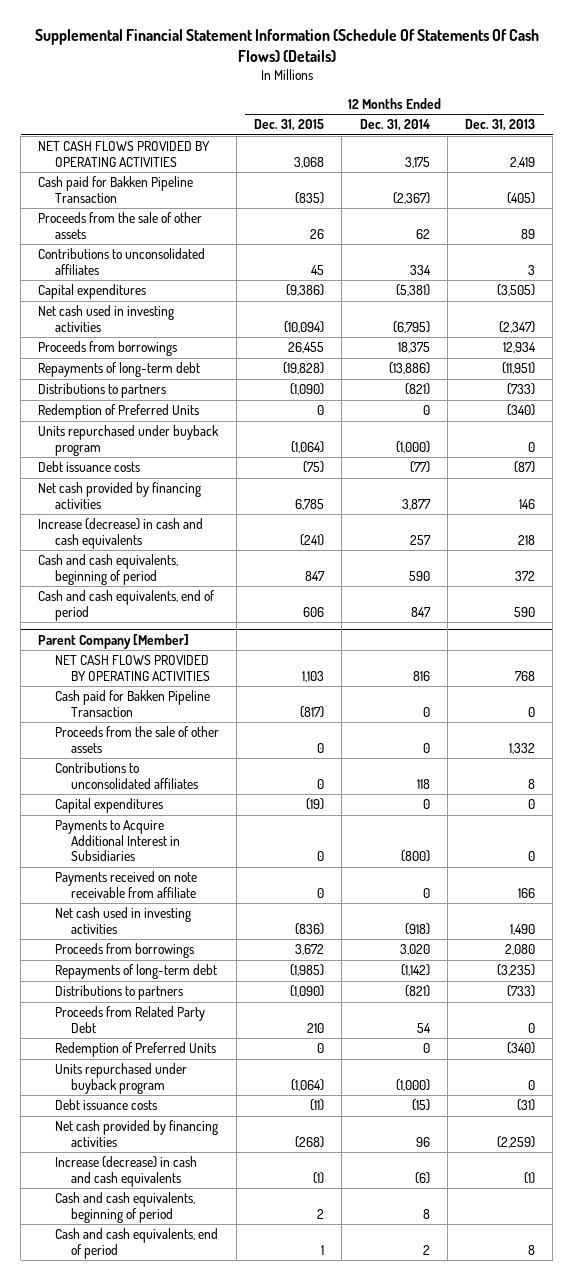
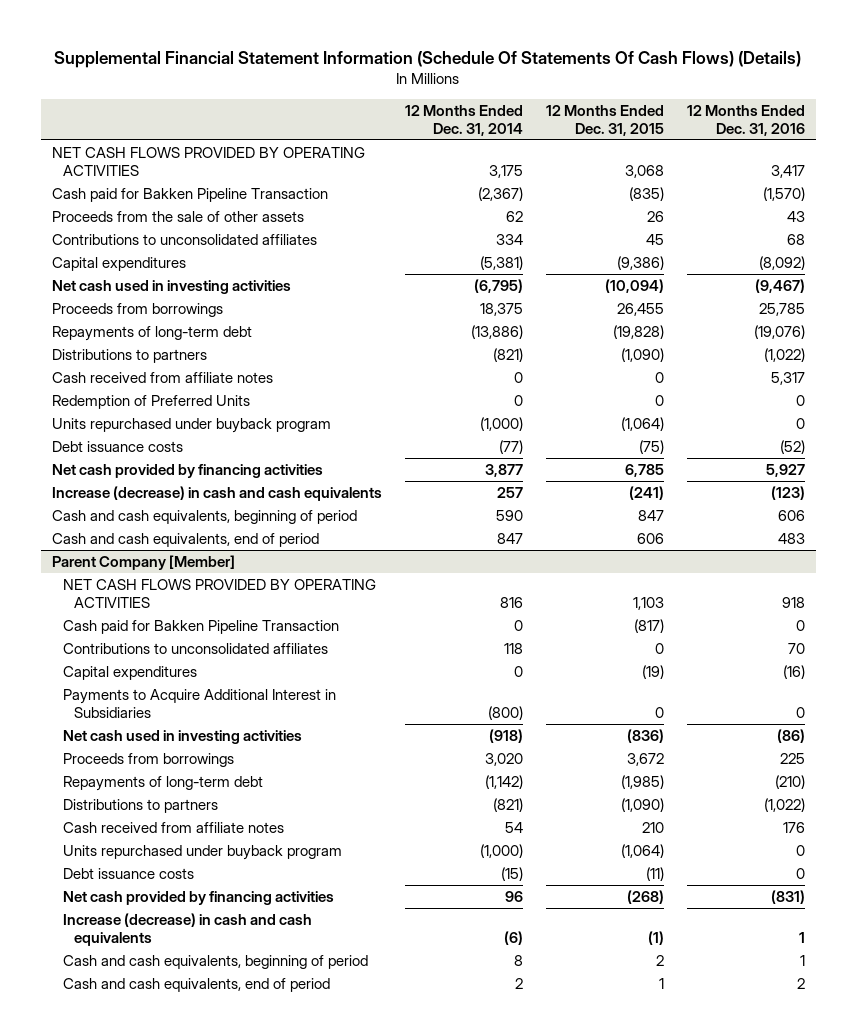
- | 12 Months Ended Dec. 31, 2015 | 12 Months Ended Dec. 31, 2014 | 12 Months Ended Dec. 31, 2013
+ | 12 Months Ended Dec. 31, 2014 | 12 Months Ended Dec. 31, 2015 | 12 Months Ended Dec. 31, 2016
+ Cash received from affiliate notes | 0 | 0 | 5,317
@ Parent Company [Member]
- Proceeds from the sale of other assets | 0 | 0 | 1,332
- Payments received on note receivable from affiliate | 0 | 0 | 166
- Proceeds from Related Party Debt | 210 | 54 | 0
- Redemption of Preferred Units | 0 | 0 | (340)
+ Cash received from affiliate notes | 54 | 210 | 176

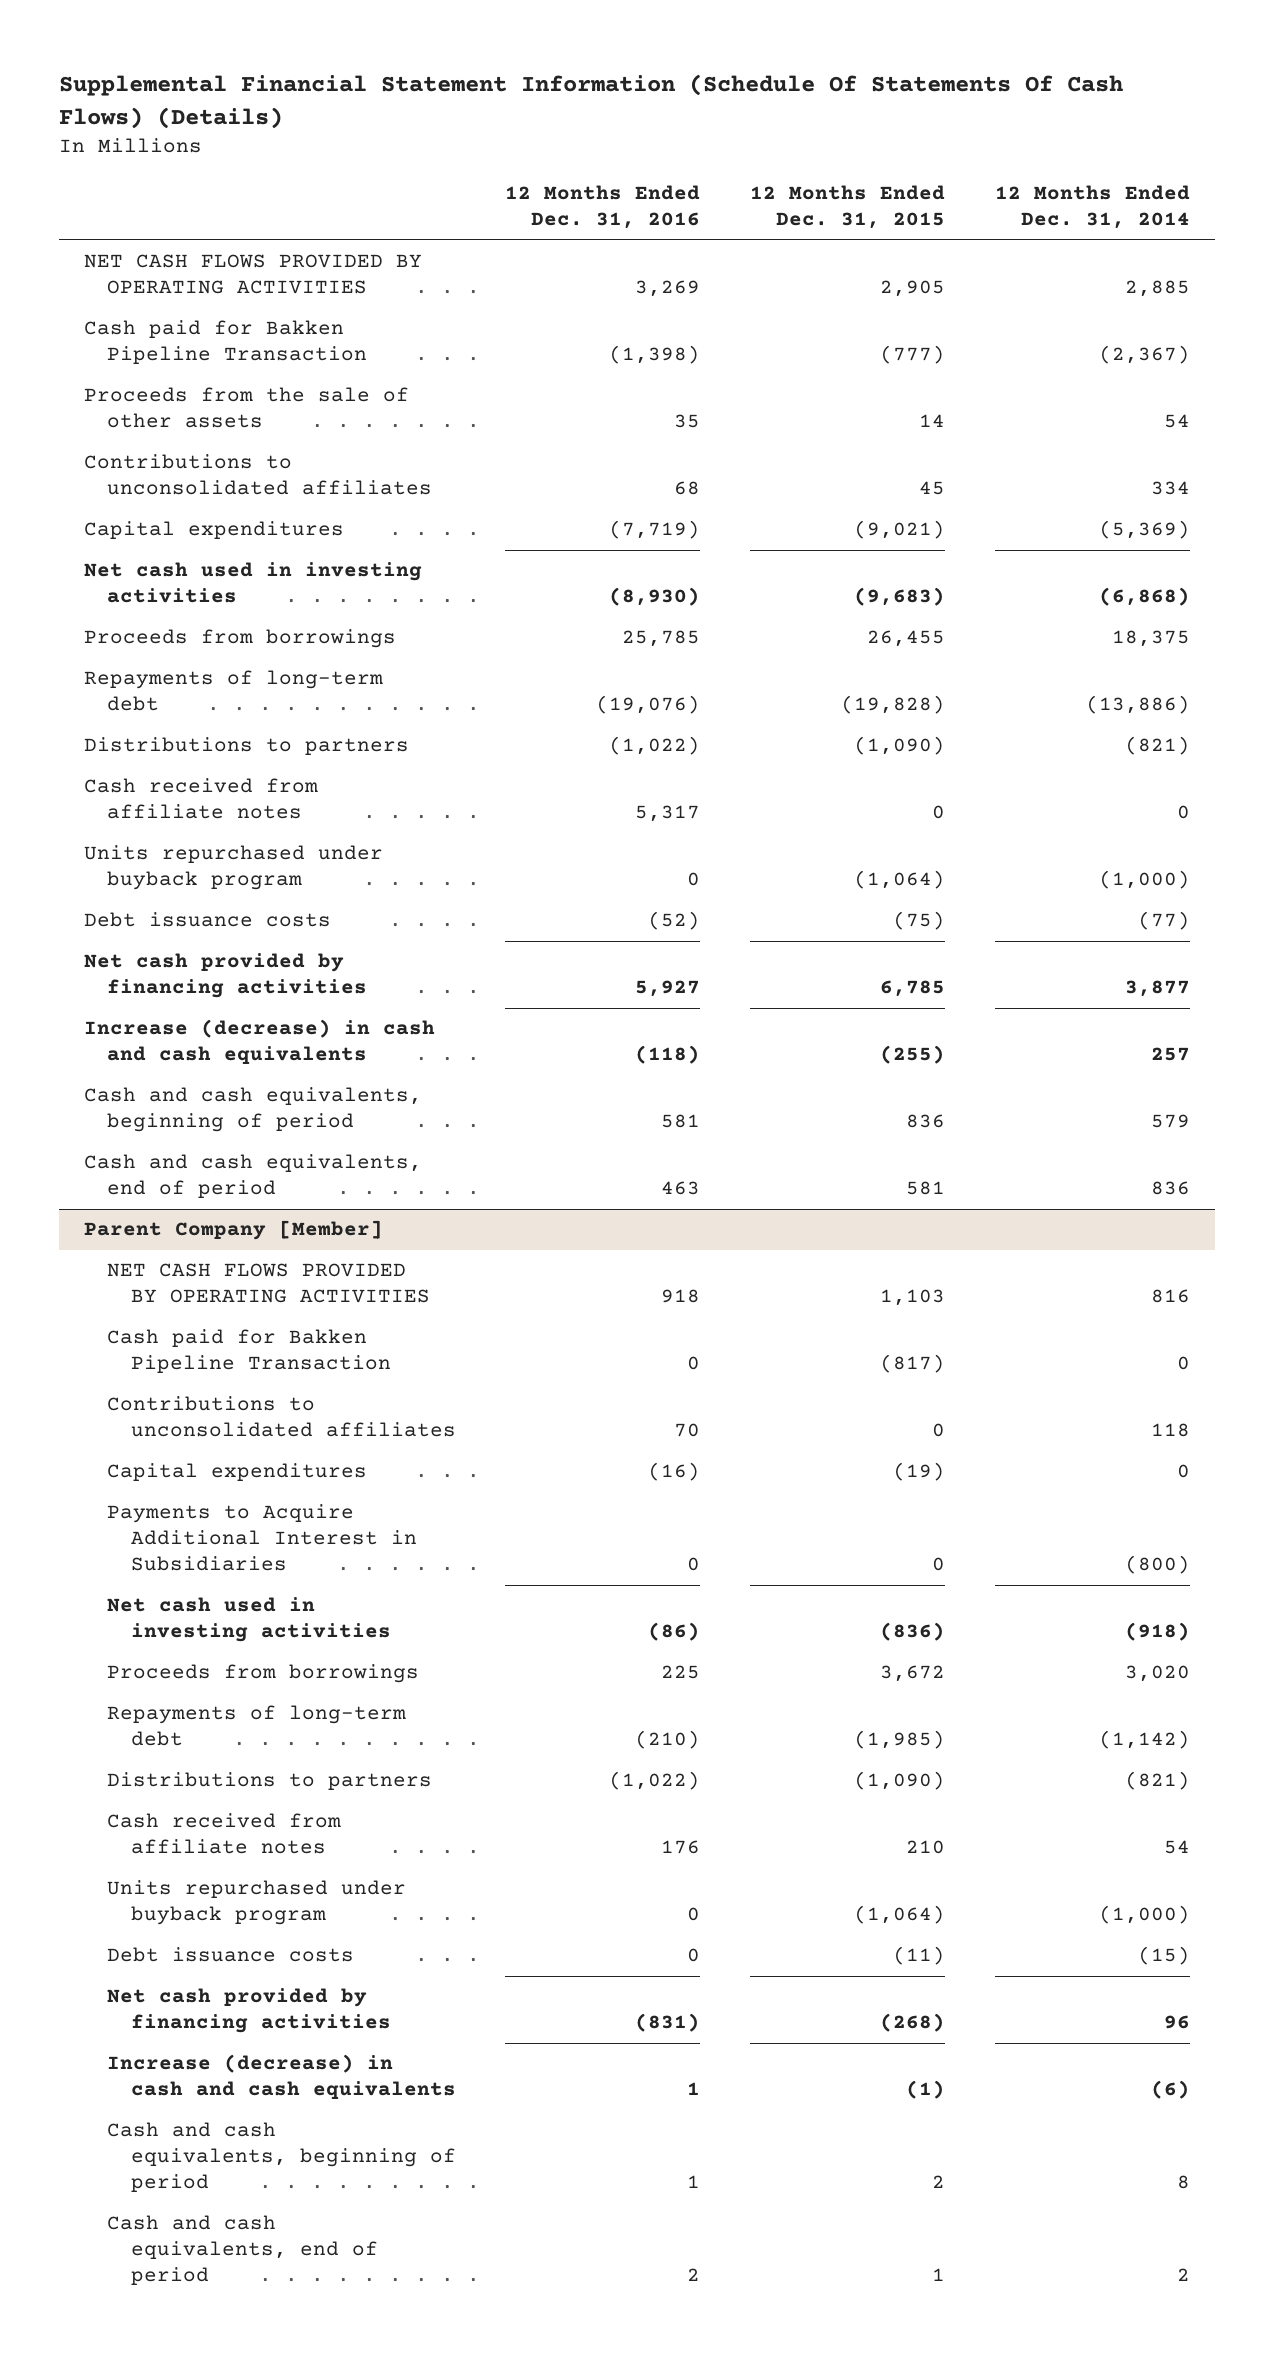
- | 12 Months Ended Dec. 31, 2014 | 12 Months Ended Dec. 31, 2015 | 12 Months Ended Dec. 31, 2016
+ | 12 Months Ended Dec. 31, 2016 | 12 Months Ended Dec. 31, 2015 | 12 Months Ended Dec. 31, 2014
- NET CASH FLOWS PROVIDED BY OPERATING ACTIVITIES | 3,175 | 3,068 | 3,417
- Cash paid for Bakken Pipeline Transaction | (2,367) | (835) | (1,570)
- Proceeds from the sale of other assets | 62 | 26 | 43
+ NET CASH FLOWS PROVIDED BY OPERATING ACTIVITIES | 3,269 | 2,905 | 2,885
+ Cash paid for Bakken Pipeline Transaction | (1,398) | (777) | (2,367)
+ Proceeds from the sale of other assets | 35 | 14 | 54
- Capital expenditures | (5,381) | (9,386) | (8,092)
- Net cash used in investing activities | (6,795) | (10,094) | (9,467)
+ Capital expenditures | (7,719) | (9,021) | (5,369)
+ Net cash used in investing activities | (8,930) | (9,683) | (6,868)
- Redemption of Preferred Units | 0 | 0 | 0
- Increase (decrease) in cash and cash equivalents | 257 | (241) | (123)
- Cash and cash equivalents, beginning of period | 590 | 847 | 606
- Cash and cash equivalents, end of period | 847 | 606 | 483
+ Increase (decrease) in cash and cash equivalents | (118) | (255) | 257
+ Cash and cash equivalents, beginning of period | 581 | 836 | 579
+ Cash and cash equivalents, end of period | 463 | 581 | 836

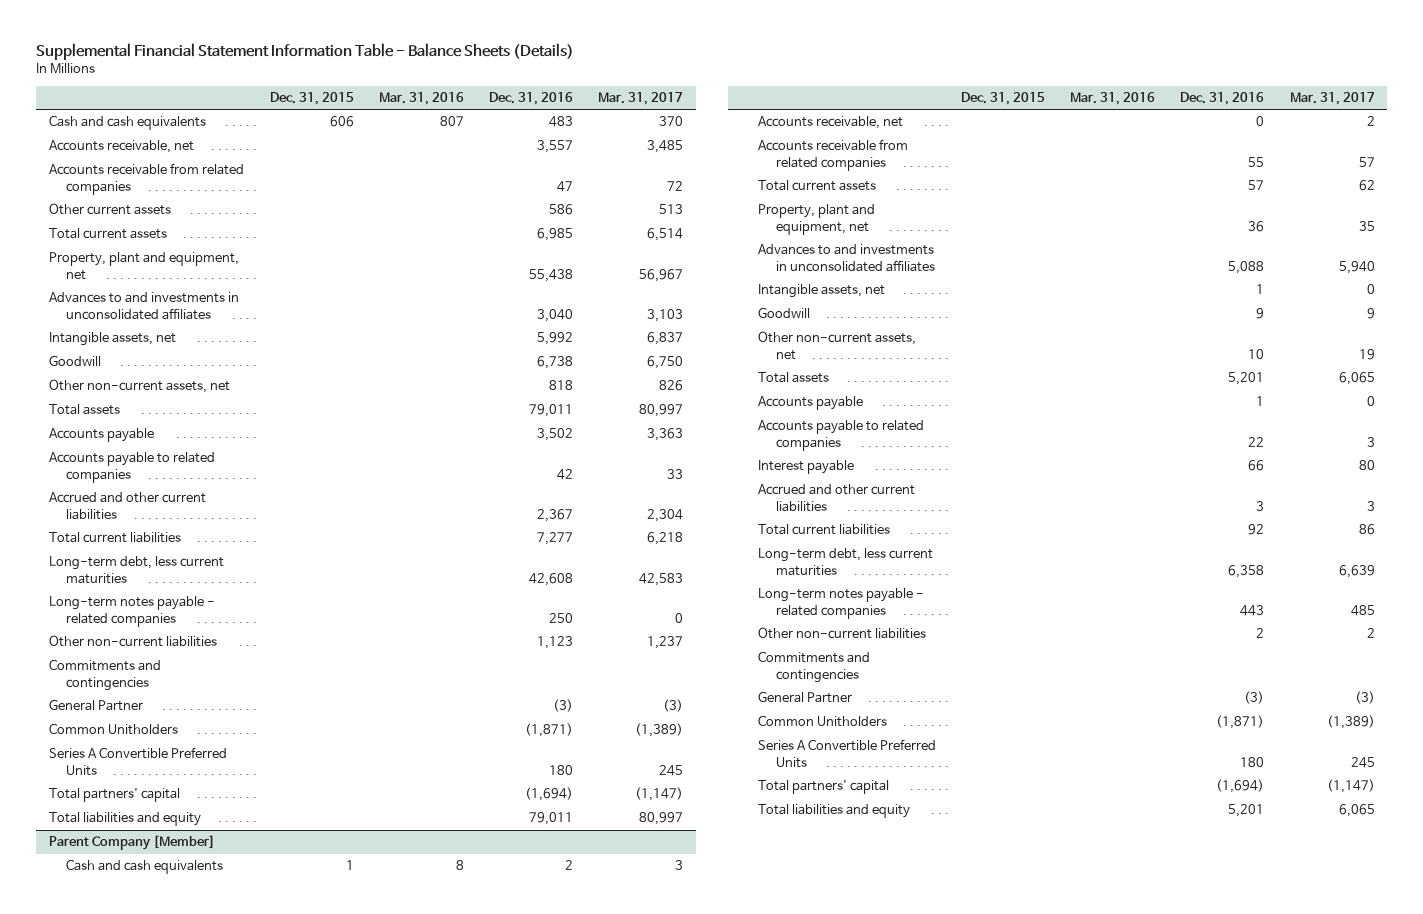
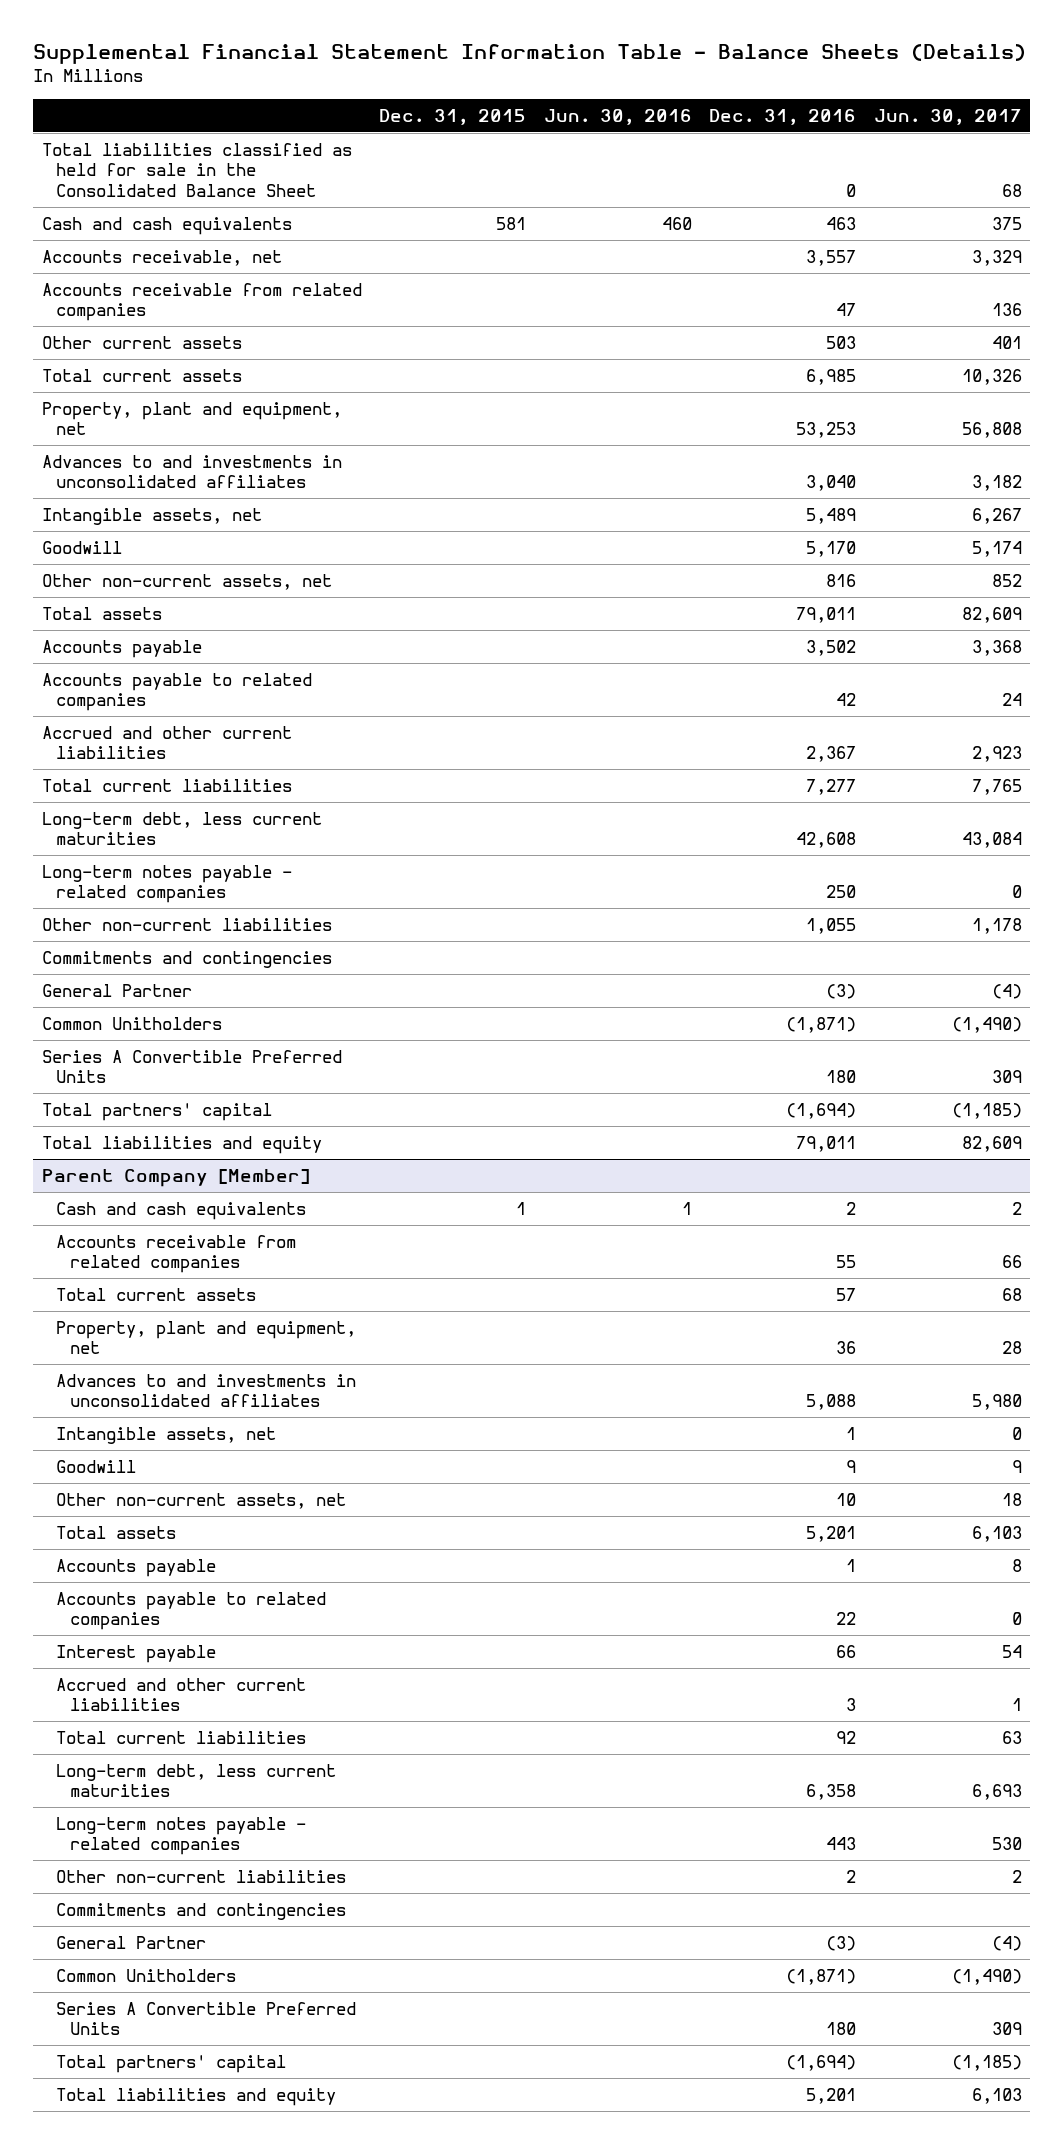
- | Dec. 31, 2015 | Mar. 31, 2016 | Dec. 31, 2016 | Mar. 31, 2017
+ | Dec. 31, 2015 | Jun. 30, 2016 | Dec. 31, 2016 | Jun. 30, 2017
- Cash and cash equivalents | 606 | 807 | 483 | 370
+ Total liabilities classified as held for sale in the Consolidated Balance Sheet | | | 0 | 68
+ Cash and cash equivalents | 581 | 460 | 463 | 375
- Other current assets | | | 586 | 513
+ Other current assets | | | 503 | 401
- Property, plant and equipment, net | | | 55,438 | 56,967
+ Property, plant and equipment, net | | | 53,253 | 56,808
- Intangible assets, net | | | 5,992 | 6,837
- Goodwill | | | 6,738 | 6,750
- Other non-current assets, net | | | 818 | 826
+ Intangible assets, net | | | 5,489 | 6,267
+ Goodwill | | | 5,170 | 5,174
+ Other non-current assets, net | | | 816 | 852
- Other non-current liabilities | | | 1,123 | 1,237
+ Other non-current liabilities | | | 1,055 | 1,178
@ Parent Company [Member]
- Accounts receivable, net | | | 0 | 2

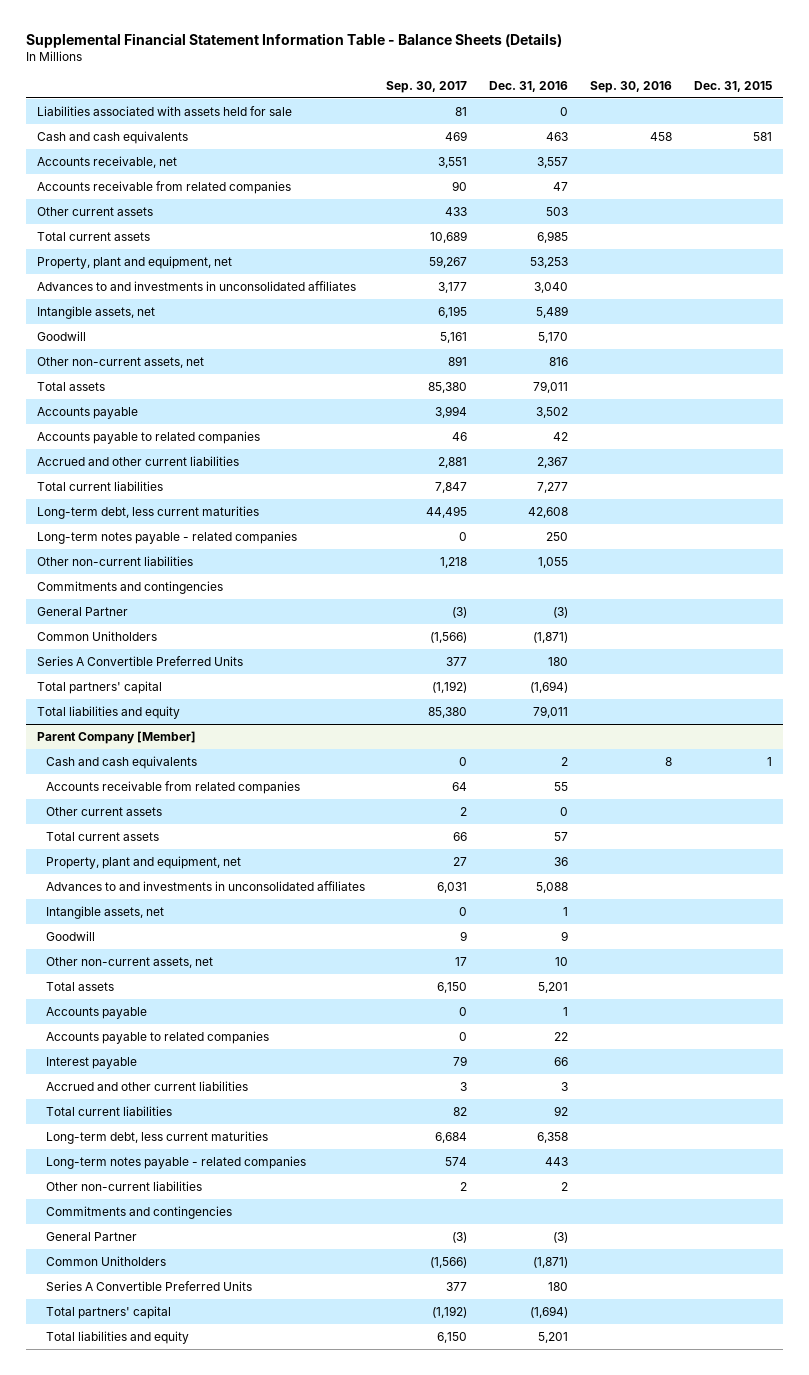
- | Dec. 31, 2015 | Jun. 30, 2016 | Dec. 31, 2016 | Jun. 30, 2017
+ | Sep. 30, 2017 | Dec. 31, 2016 | Sep. 30, 2016 | Dec. 31, 2015
- Total liabilities classified as held for sale in the Consolidated Balance Sheet | | | 0 | 68
+ Liabilities associated with assets held for sale | 81 | 0 | |
@ Parent Company [Member]
+ Other current assets | 2 | 0 | |

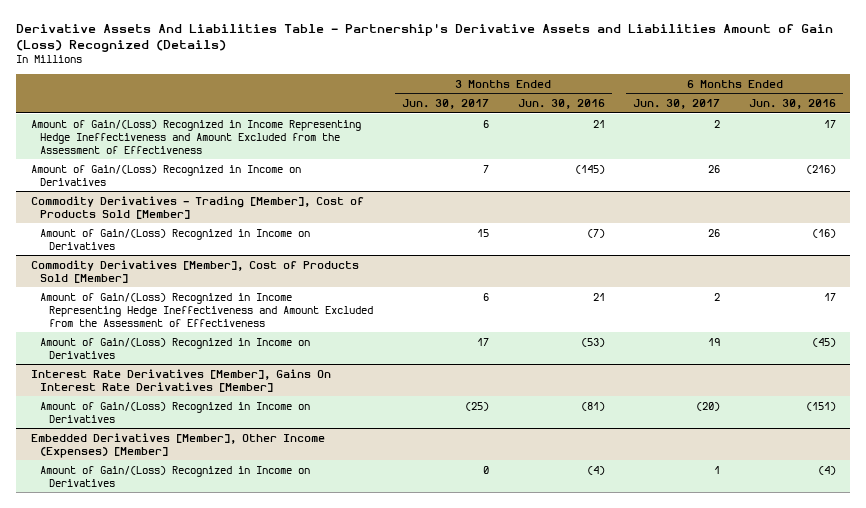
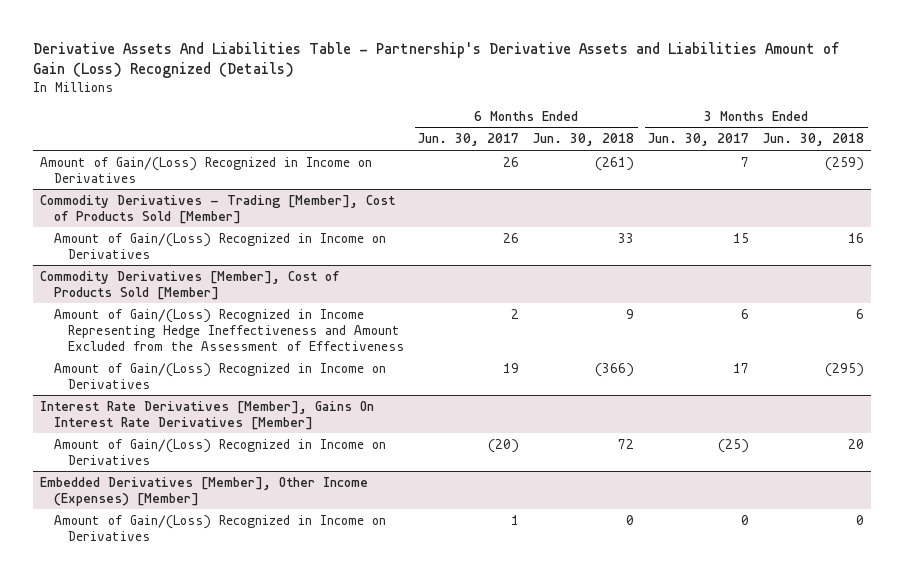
- | 3 Months Ended Jun. 30, 2017 | 3 Months Ended Jun. 30, 2016 | 6 Months Ended Jun. 30, 2017 | 6 Months Ended Jun. 30, 2016
+ | 6 Months Ended Jun. 30, 2017 | 6 Months Ended Jun. 30, 2018 | 3 Months Ended Jun. 30, 2017 | 3 Months Ended Jun. 30, 2018
- Amount of Gain/(Loss) Recognized in Income Representing Hedge Ineffectiveness and Amount Excluded from the Assessment of Effectiveness | 6 | 21 | 2 | 17

